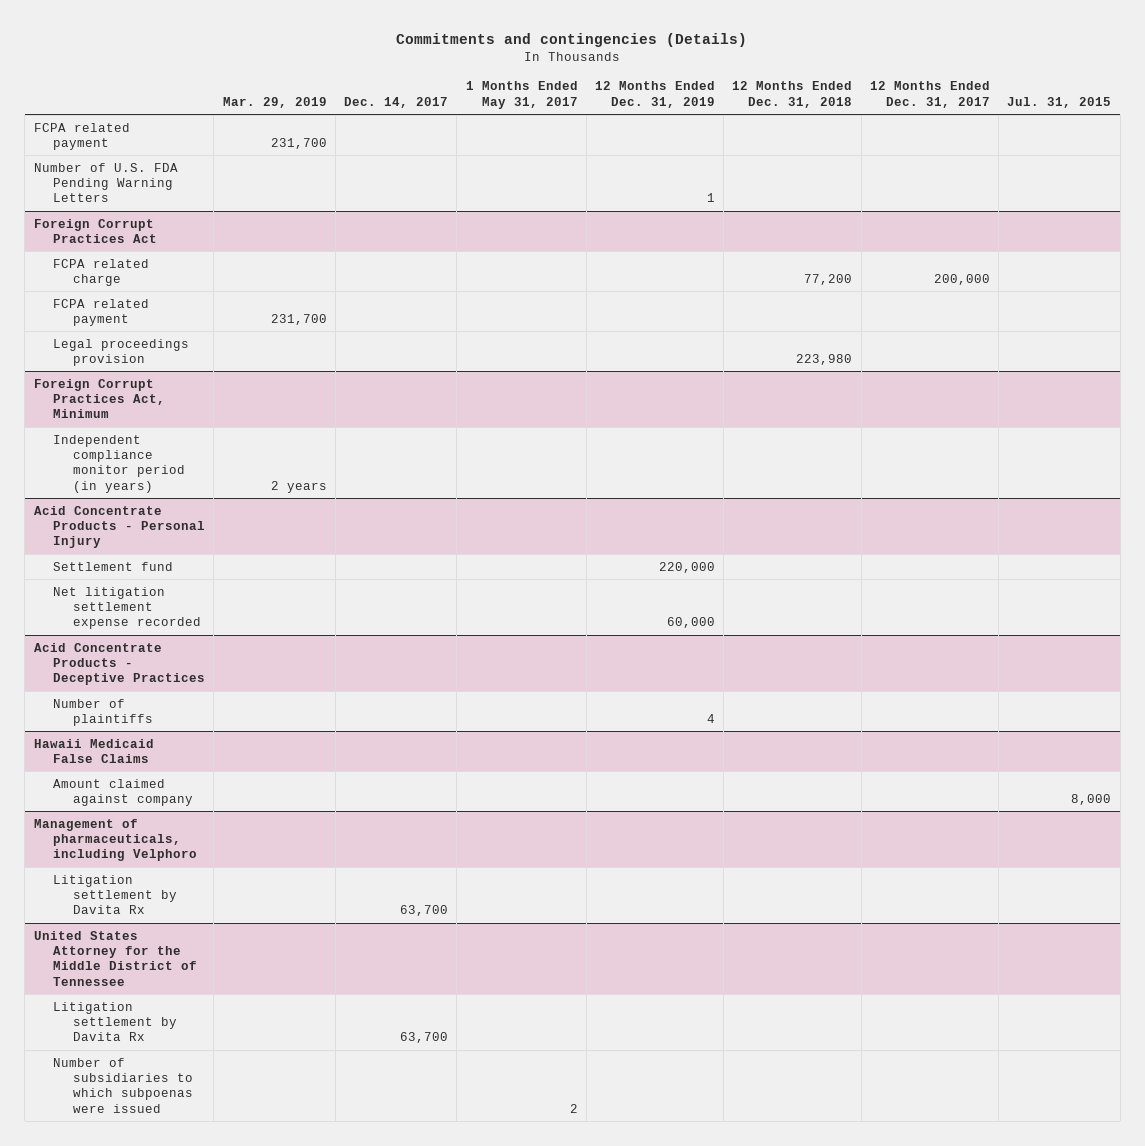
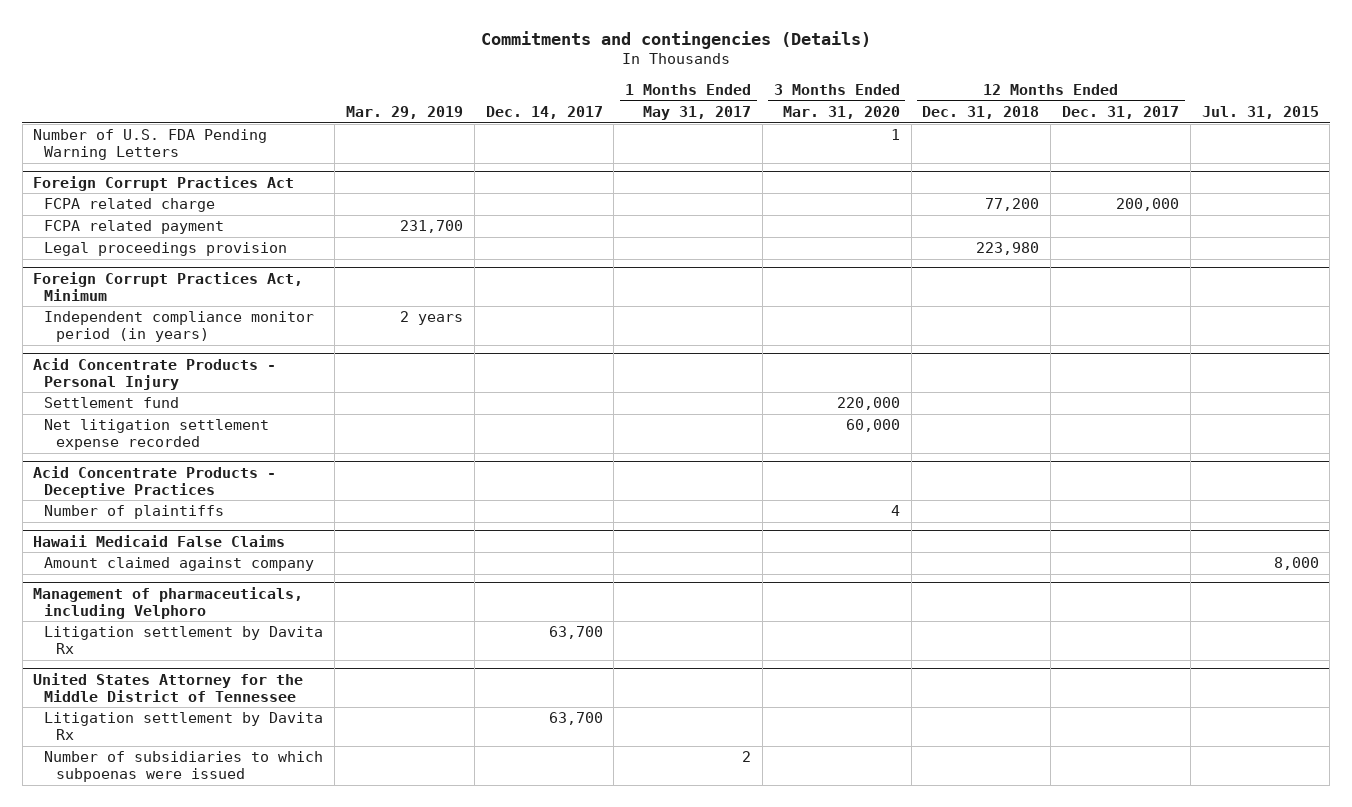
- | Mar. 29, 2019 | Dec. 14, 2017 | 1 Months Ended May 31, 2017 | 12 Months Ended Dec. 31, 2019 | 12 Months Ended Dec. 31, 2018 | 12 Months Ended Dec. 31, 2017 | Jul. 31, 2015
+ | Mar. 29, 2019 | Dec. 14, 2017 | 1 Months Ended May 31, 2017 | 3 Months Ended Mar. 31, 2020 | 12 Months Ended Dec. 31, 2018 | 12 Months Ended Dec. 31, 2017 | Jul. 31, 2015
- FCPA related payment | 231,700 | | | | | |

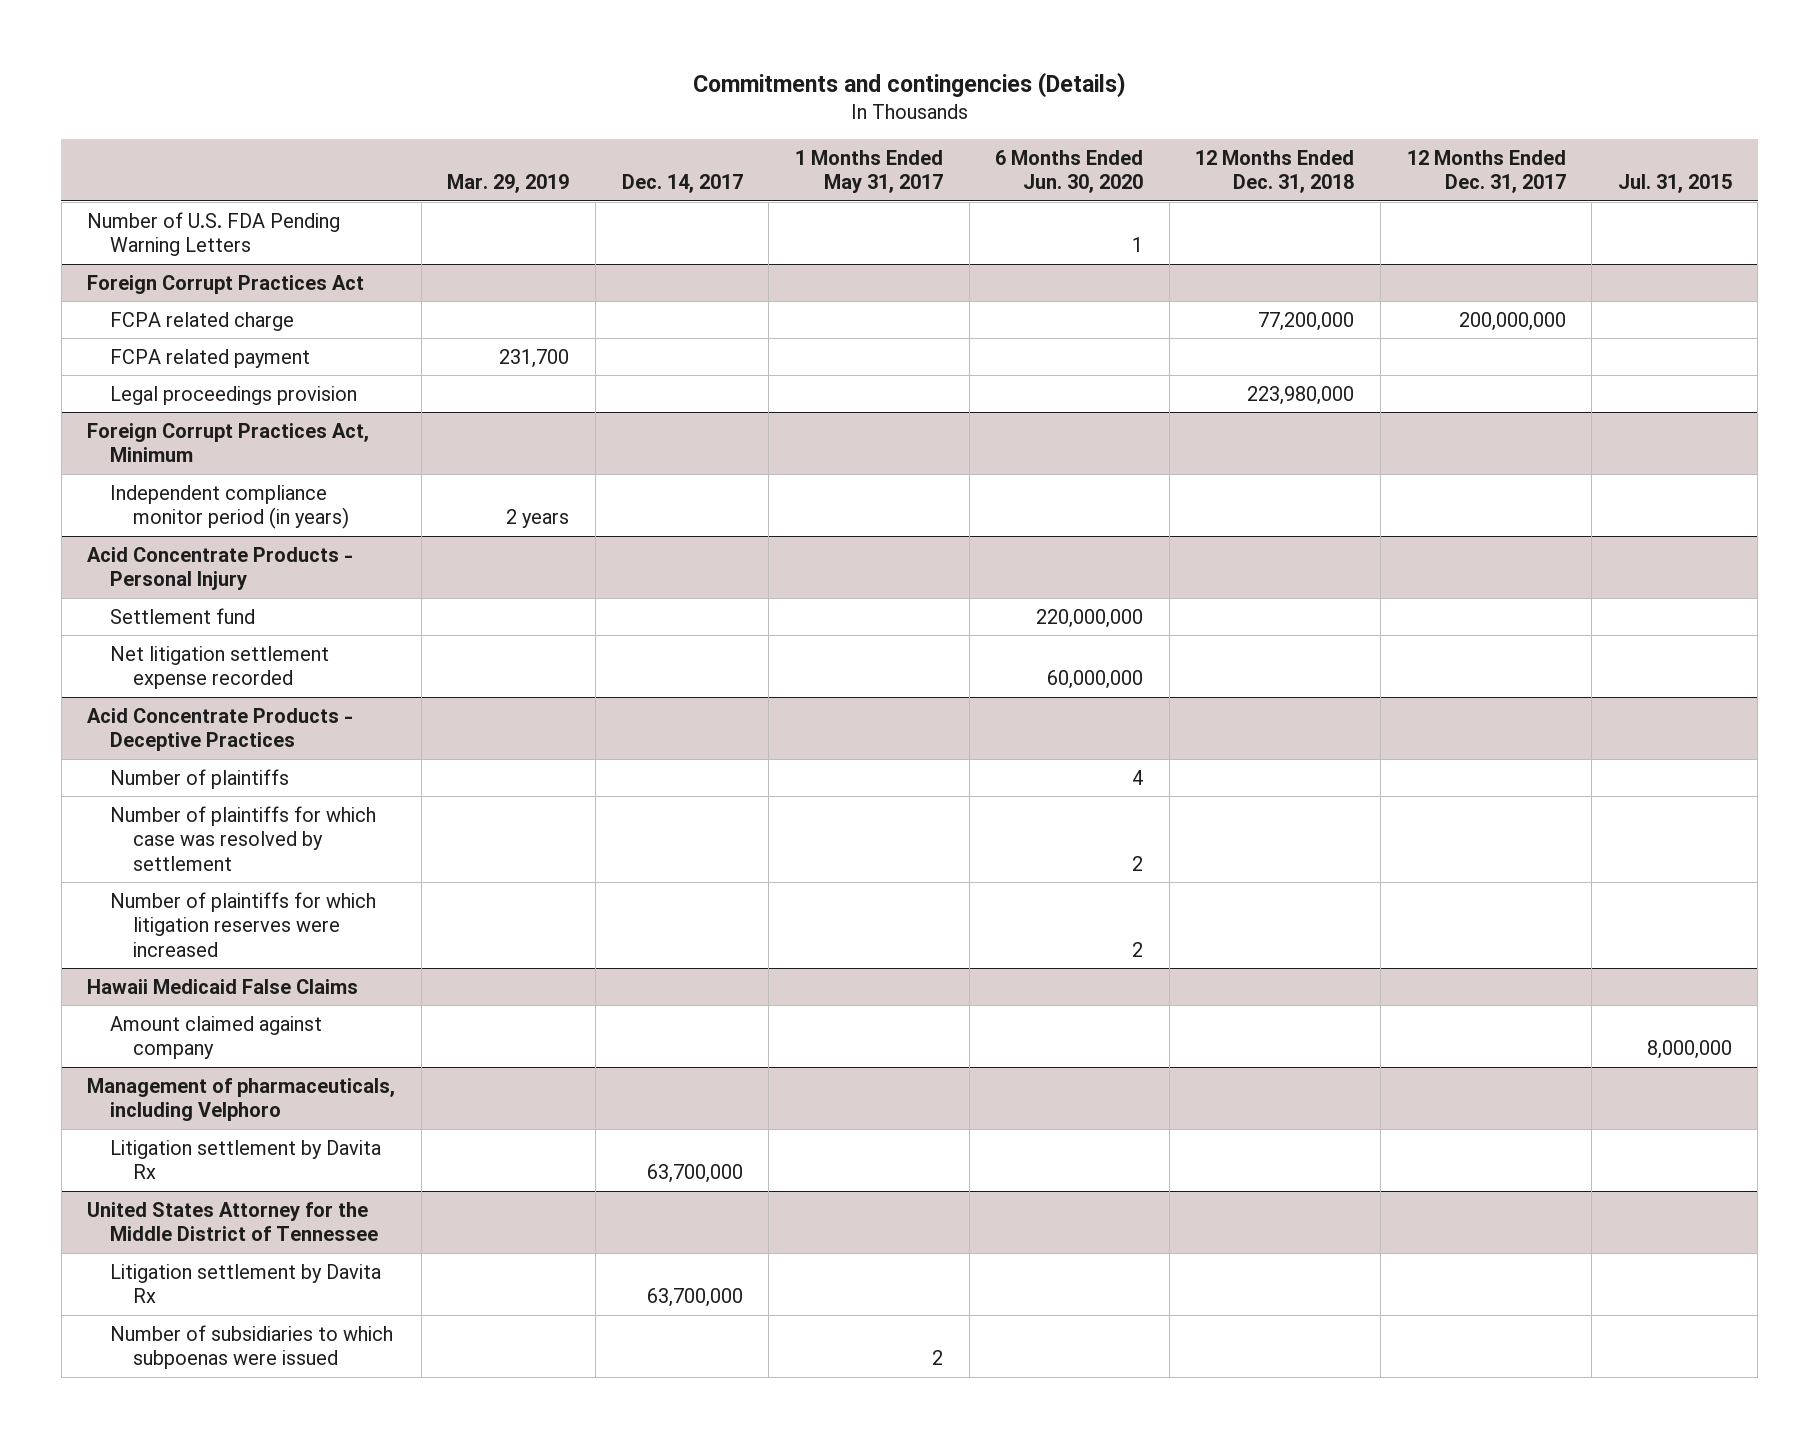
- | Mar. 29, 2019 | Dec. 14, 2017 | 1 Months Ended May 31, 2017 | 3 Months Ended Mar. 31, 2020 | 12 Months Ended Dec. 31, 2018 | 12 Months Ended Dec. 31, 2017 | Jul. 31, 2015
+ | Mar. 29, 2019 | Dec. 14, 2017 | 1 Months Ended May 31, 2017 | 6 Months Ended Jun. 30, 2020 | 12 Months Ended Dec. 31, 2018 | 12 Months Ended Dec. 31, 2017 | Jul. 31, 2015
@ Foreign Corrupt Practices Act
- FCPA related charge | | | | | 77,200 | 200,000 |
+ FCPA related charge | | | | | 77,200,000 | 200,000,000 |
- Legal proceedings provision | | | | | 223,980 | |
+ Legal proceedings provision | | | | | 223,980,000 | |
@ Acid Concentrate Products - Deceptive Practices
+ Number of plaintiffs for which case was resolved by settlement | | | | 2 | | |
+ Number of plaintiffs for which litigation reserves were increased | | | | 2 | | |
@ Hawaii Medicaid False Claims
- Amount claimed against company | | | | | | | 8,000
+ Amount claimed against company | | | | | | | 8,000,000
@ Management of pharmaceuticals, including Velphoro
- Litigation settlement by Davita Rx | | 63,700 | | | | |
+ Litigation settlement by Davita Rx | | 63,700,000 | | | | |
@ United States Attorney for the Middle District of Tennessee
- Litigation settlement by Davita Rx | | 63,700 | | | | |
+ Litigation settlement by Davita Rx | | 63,700,000 | | | | |

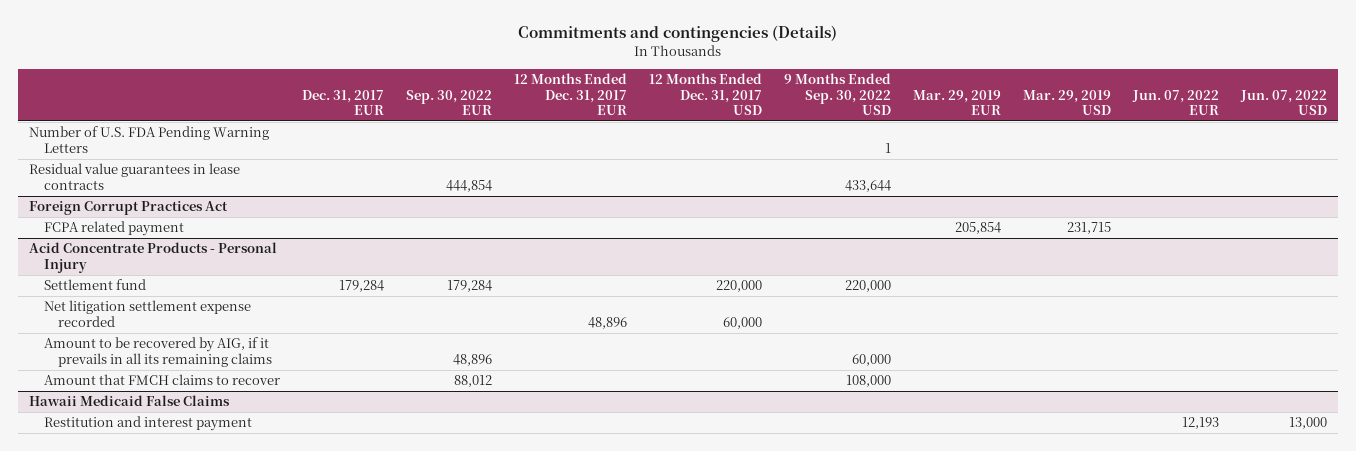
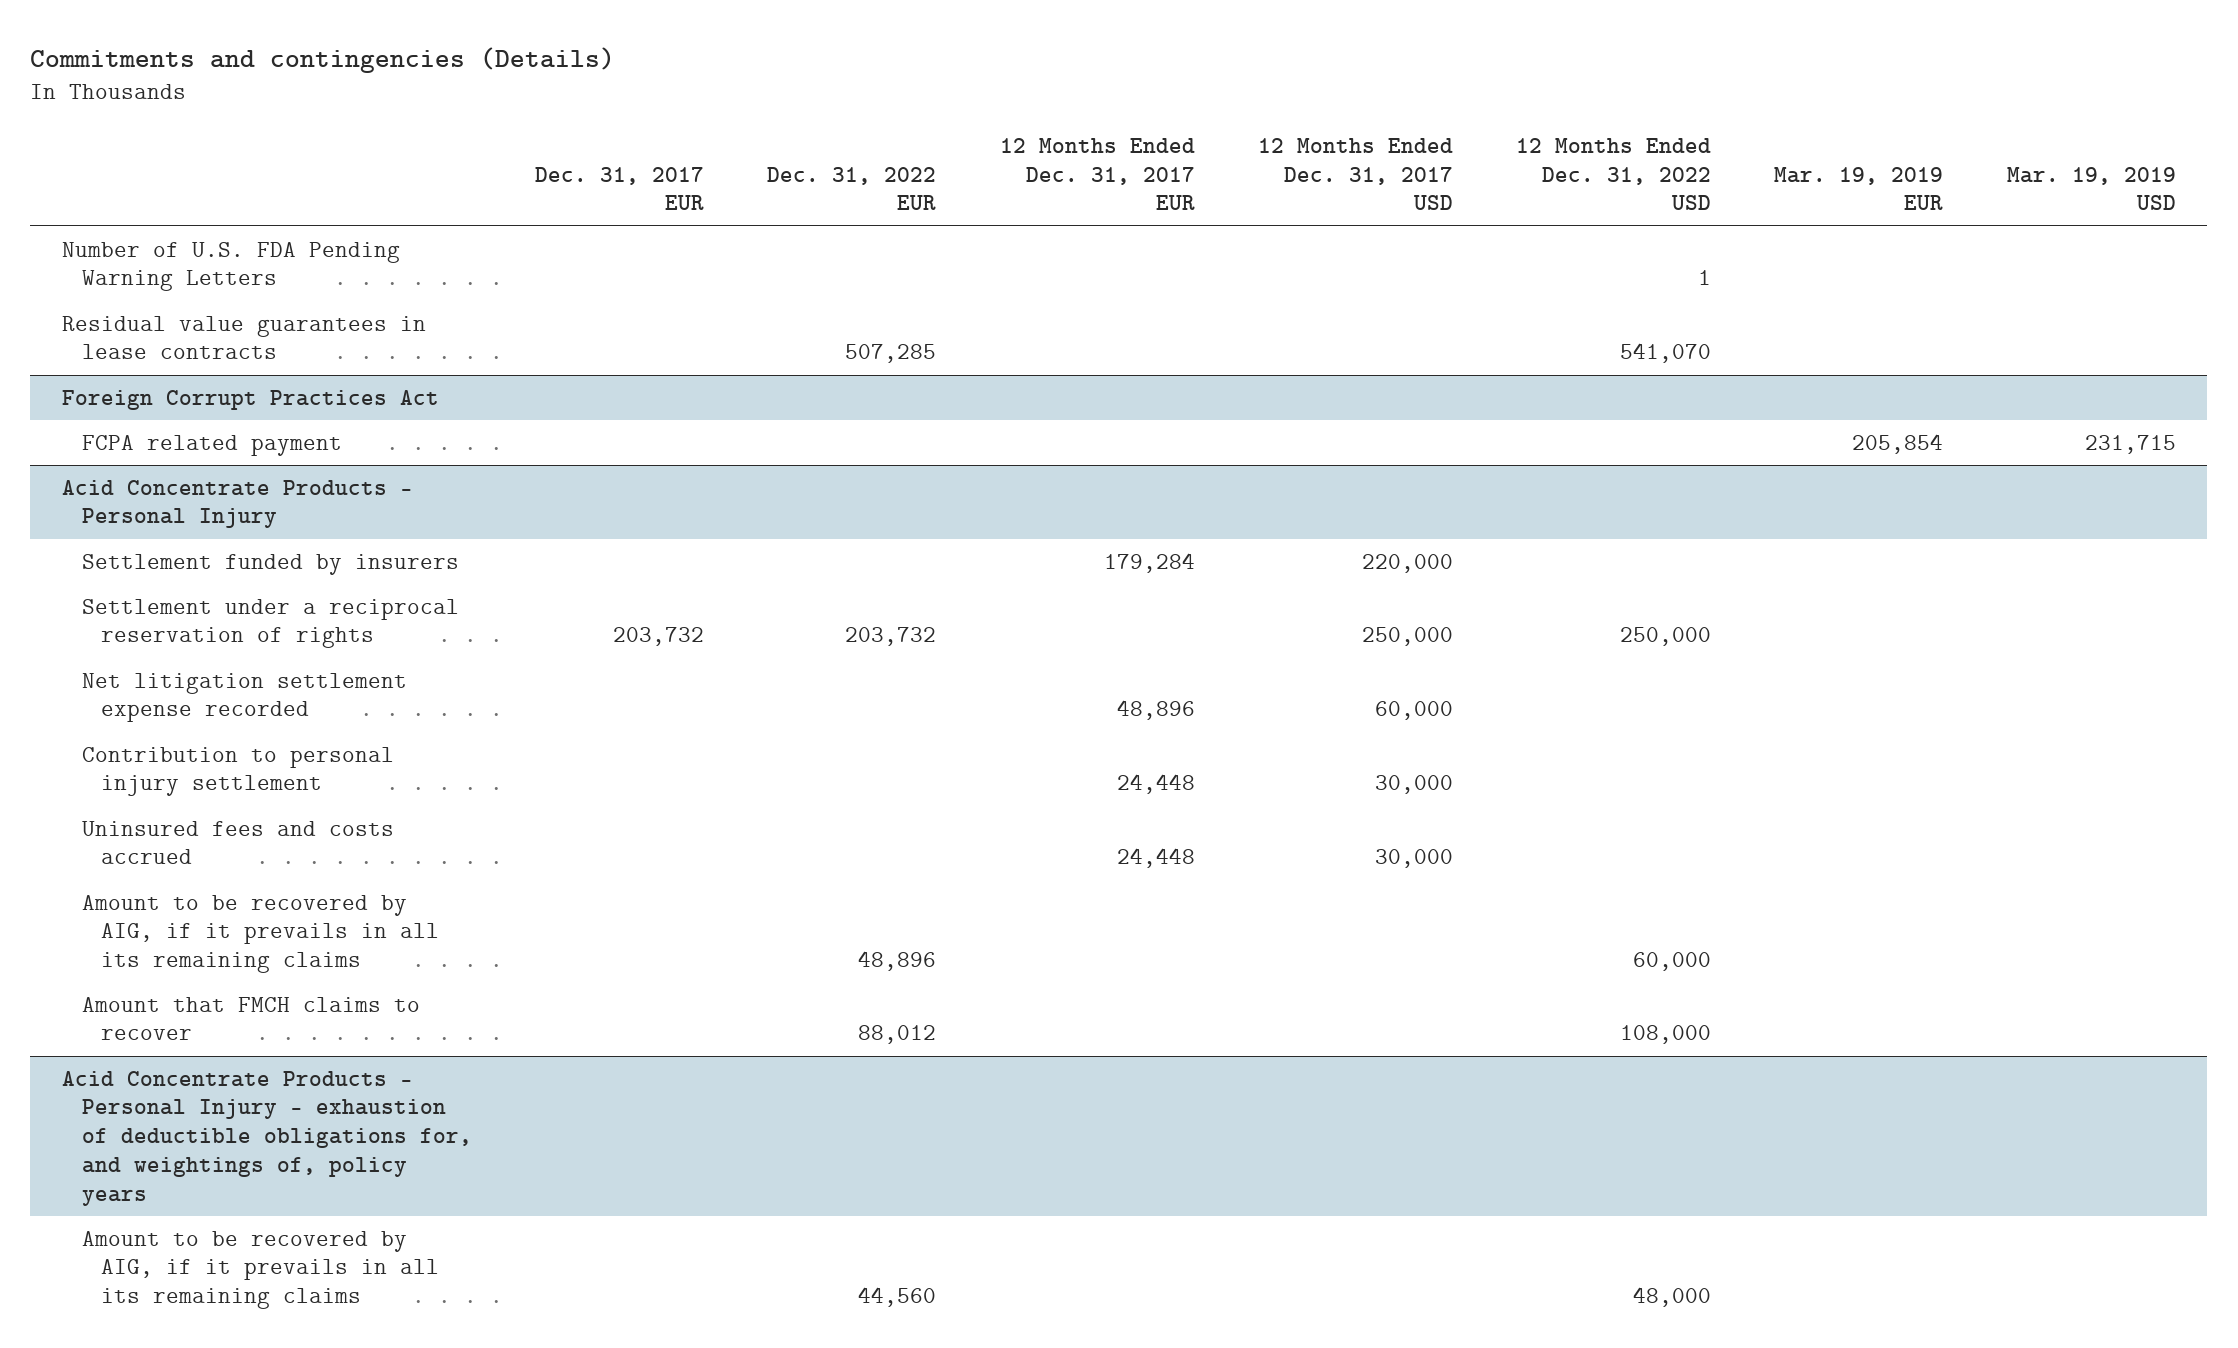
- | Dec. 31, 2017 EUR | Sep. 30, 2022 EUR | 12 Months Ended Dec. 31, 2017 EUR | 12 Months Ended Dec. 31, 2017 USD | 9 Months Ended Sep. 30, 2022 USD | Mar. 29, 2019 EUR | Mar. 29, 2019 USD | Jun. 07, 2022 EUR | Jun. 07, 2022 USD
+ | Dec. 31, 2017 EUR | Dec. 31, 2022 EUR | 12 Months Ended Dec. 31, 2017 EUR | 12 Months Ended Dec. 31, 2017 USD | 12 Months Ended Dec. 31, 2022 USD | Mar. 19, 2019 EUR | Mar. 19, 2019 USD
@ Acid Concentrate Products - Personal Injury
- Settlement fund | 179,284 | 179,284 | | 220,000 | 220,000 | | | |
+ Settlement funded by insurers | | | 179,284 | 220,000 | | |
+ Settlement under a reciprocal reservation of rights | 203,732 | 203,732 | | 250,000 | 250,000 | |
+ Contribution to personal injury settlement | | | 24,448 | 30,000 | | |
+ Uninsured fees and costs accrued | | | 24,448 | 30,000 | | |
- Hawaii Medicaid False Claims
- Restitution and interest payment | | | | | | | | 12,193 | 13,000
+ Acid Concentrate Products - Personal Injury - exhaustion of deductible obligations for, and weightings of, policy years
+ Amount to be recovered by AIG, if it prevails in all its remaining claims | | 44,560 | | | 48,000 | |

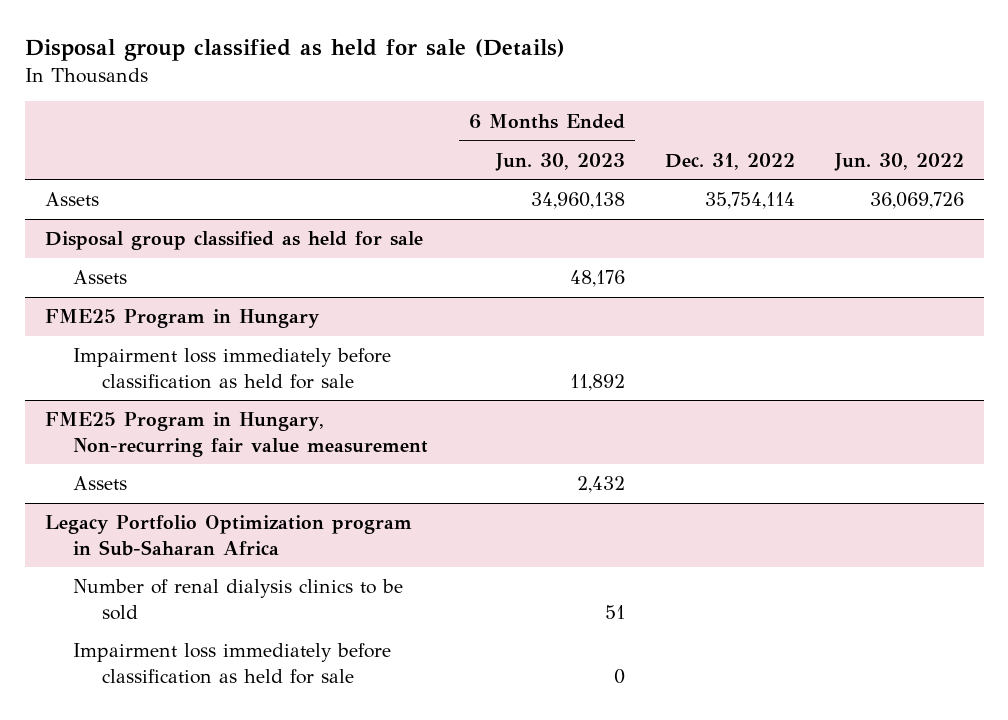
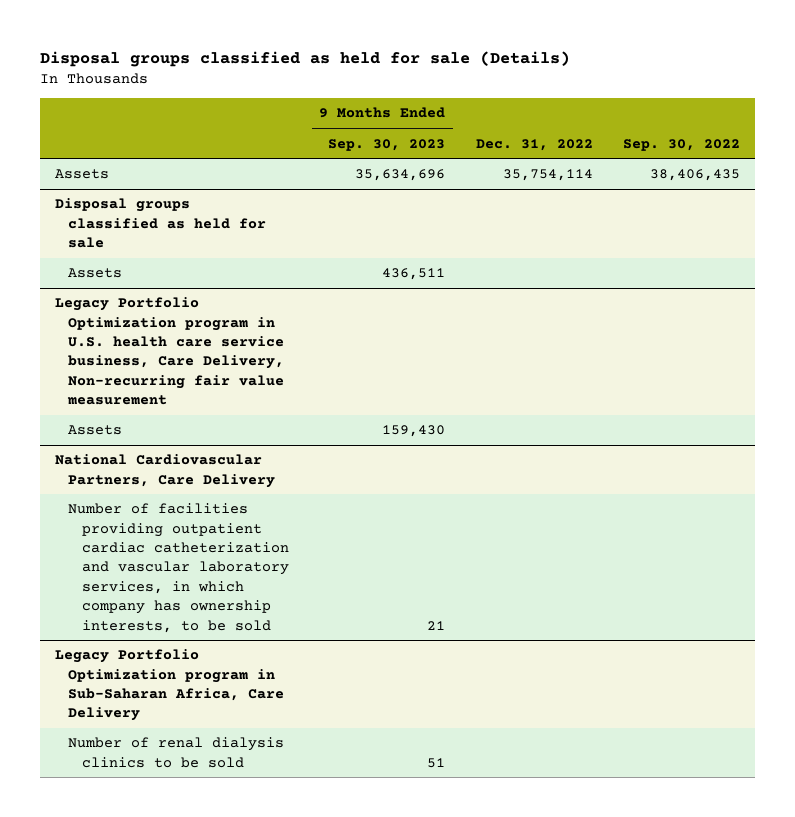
- Disposal group classified as held for sale (Details)
+ Disposal groups classified as held for sale (Details)
- | 6 Months Ended Jun. 30, 2023 | Dec. 31, 2022 | Jun. 30, 2022
+ | 9 Months Ended Sep. 30, 2023 | Dec. 31, 2022 | Sep. 30, 2022
- Disposal group classified as held for sale
+ Disposal groups classified as held for sale
- FME25 Program in Hungary
- Impairment loss immediately before classification as held for sale | 11,892 | |
- FME25 Program in Hungary, Non-recurring fair value measurement
- Assets | 2,432 | |
- Legacy Portfolio Optimization program in Sub-Saharan Africa
+ Legacy Portfolio Optimization program in U.S. health care service business, Care Delivery, Non-recurring fair value measurement
+ Assets | 159,430 | |
+ National Cardiovascular Partners, Care Delivery
+ Number of facilities providing outpatient cardiac catheterization and vascular laboratory services, in which company has ownership interests, to be sold | 21 | |
+ Legacy Portfolio Optimization program in Sub-Saharan Africa, Care Delivery
- Impairment loss immediately before classification as held for sale | 0 | |

